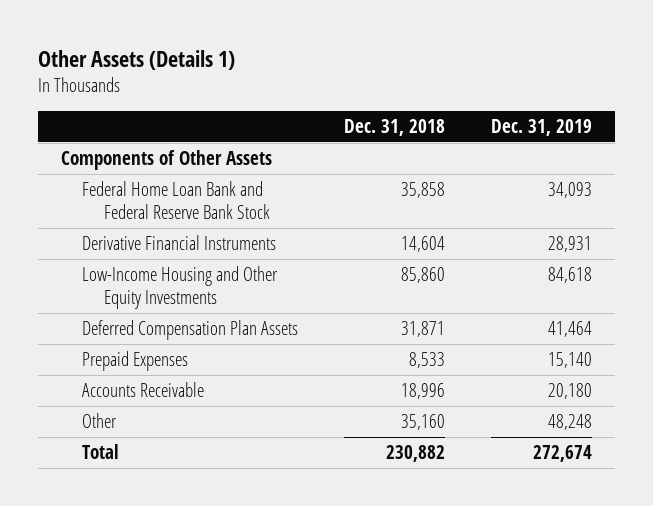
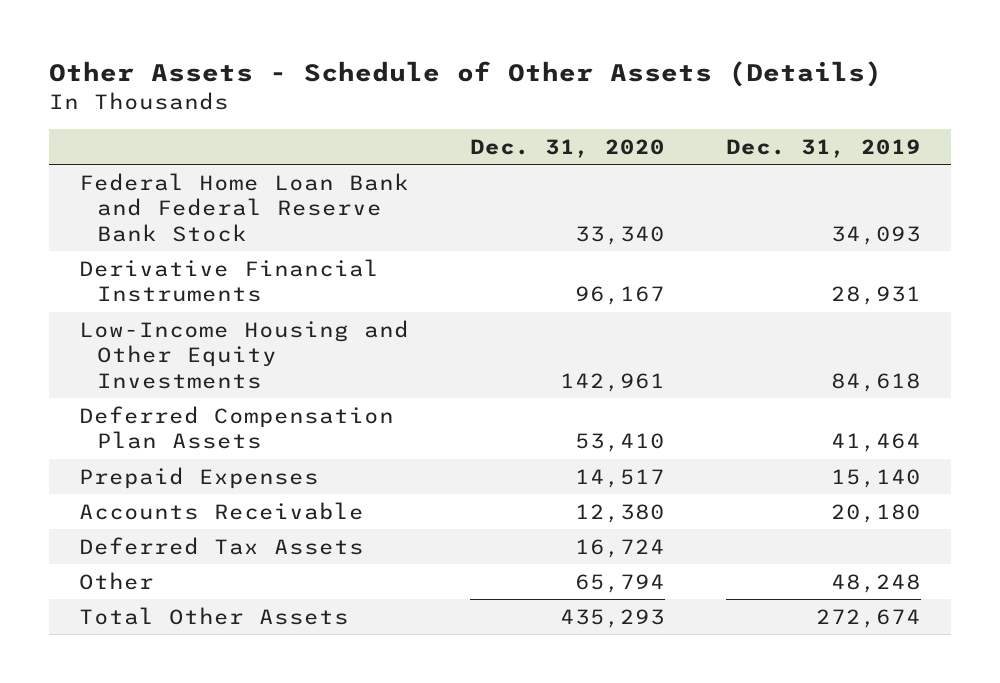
- Other Assets (Details 1)
+ Other Assets - Schedule of Other Assets (Details)
- | Dec. 31, 2018 | Dec. 31, 2019
+ | Dec. 31, 2020 | Dec. 31, 2019
- Components of Other Assets
+ Deferred Tax Assets | 16,724 |
- Total | 230,882 | 272,674
+ Total Other Assets | 435,293 | 272,674

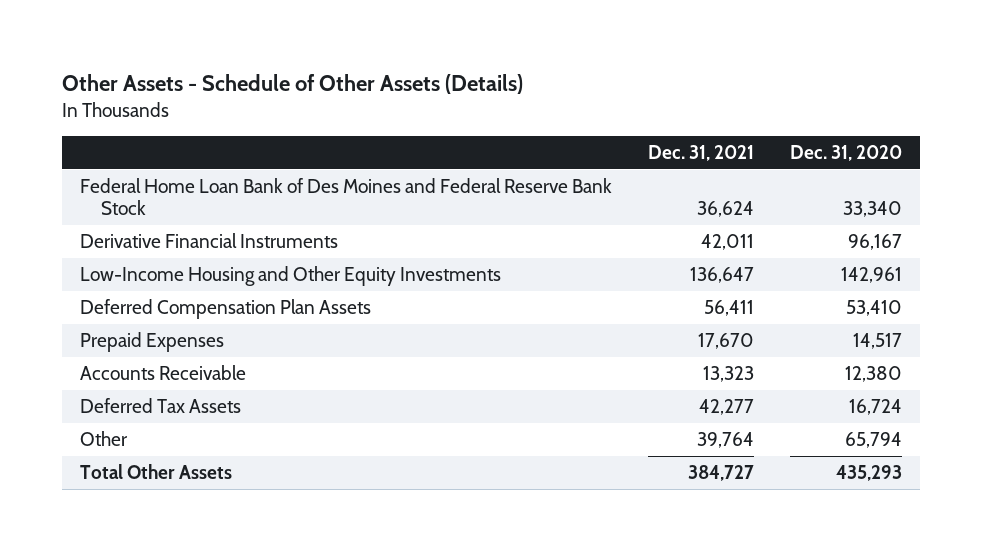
- | Dec. 31, 2020 | Dec. 31, 2019
+ | Dec. 31, 2021 | Dec. 31, 2020
- Federal Home Loan Bank and Federal Reserve Bank Stock | 33,340 | 34,093
+ Federal Home Loan Bank of Des Moines and Federal Reserve Bank Stock | 36,624 | 33,340

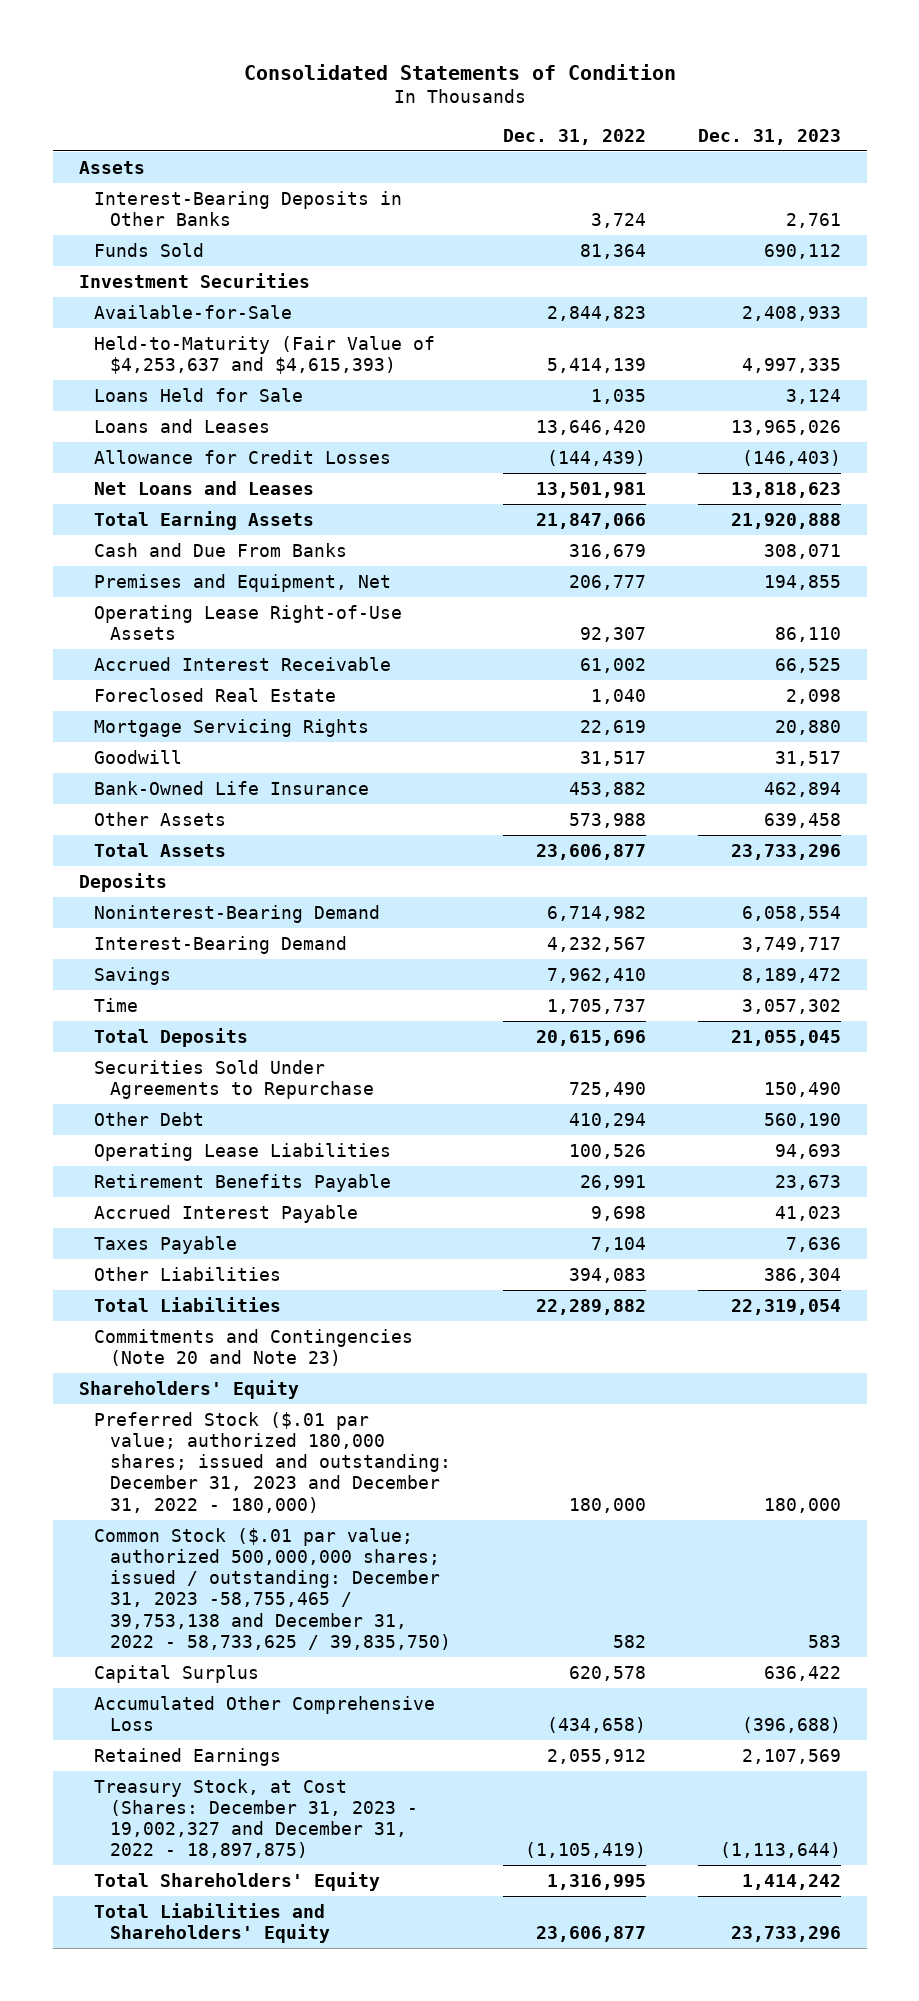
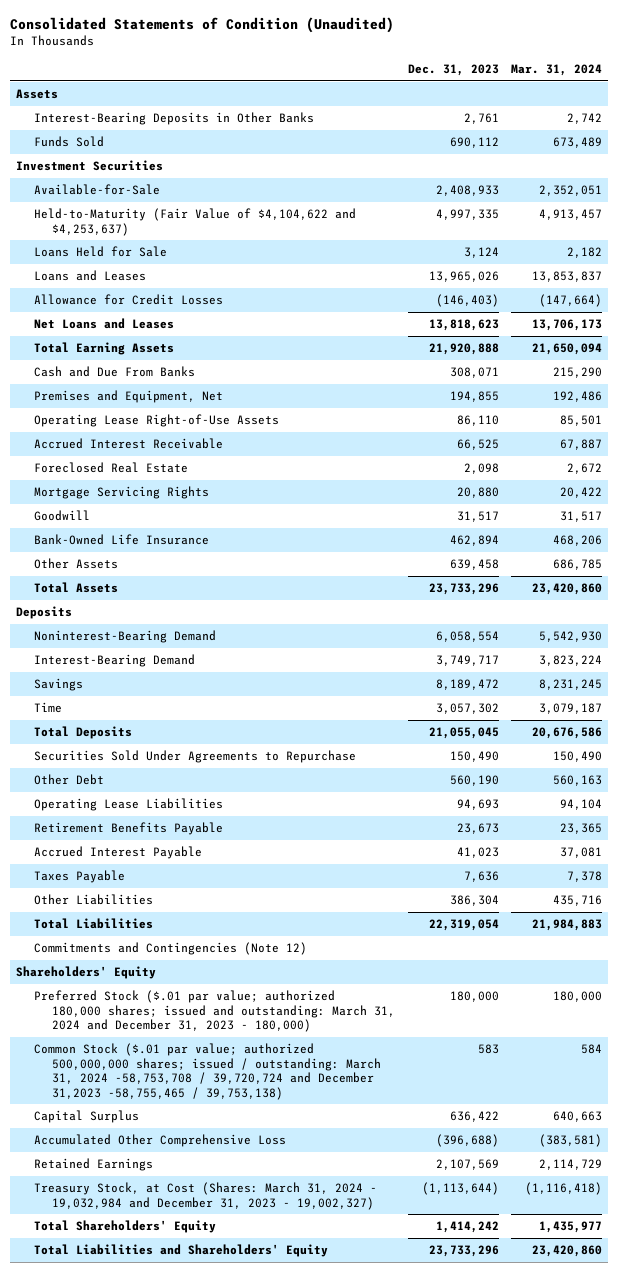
- Consolidated Statements of Condition
+ Consolidated Statements of Condition (Unaudited)
- | Dec. 31, 2022 | Dec. 31, 2023
+ | Dec. 31, 2023 | Mar. 31, 2024
- Held-to-Maturity (Fair Value of $4,253,637 and $4,615,393) | 5,414,139 | 4,997,335
+ Held-to-Maturity (Fair Value of $4,104,622 and $4,253,637) | 4,997,335 | 4,913,457
- Commitments and Contingencies (Note 20 and Note 23)
+ Commitments and Contingencies (Note 12)
- Preferred Stock ($.01 par value; authorized 180,000 shares; issued and outstanding: December 31, 2023 and December 31, 2022 - 180,000) | 180,000 | 180,000
- Common Stock ($.01 par value; authorized 500,000,000 shares; issued / outstanding: December 31, 2023 -58,755,465 / 39,753,138 and December 31, 2022 - 58,733,625 / 39,835,750) | 582 | 583
+ Preferred Stock ($.01 par value; authorized 180,000 shares; issued and outstanding: March 31, 2024 and December 31, 2023 - 180,000) | 180,000 | 180,000
+ Common Stock ($.01 par value; authorized 500,000,000 shares; issued / outstanding: March 31, 2024 -58,753,708 / 39,720,724 and December 31,2023 -58,755,465 / 39,753,138) | 583 | 584
- Treasury Stock, at Cost (Shares: December 31, 2023 - 19,002,327 and December 31, 2022 - 18,897,875) | (1,105,419) | (1,113,644)
+ Treasury Stock, at Cost (Shares: March 31, 2024 - 19,032,984 and December 31, 2023 - 19,002,327) | (1,113,644) | (1,116,418)

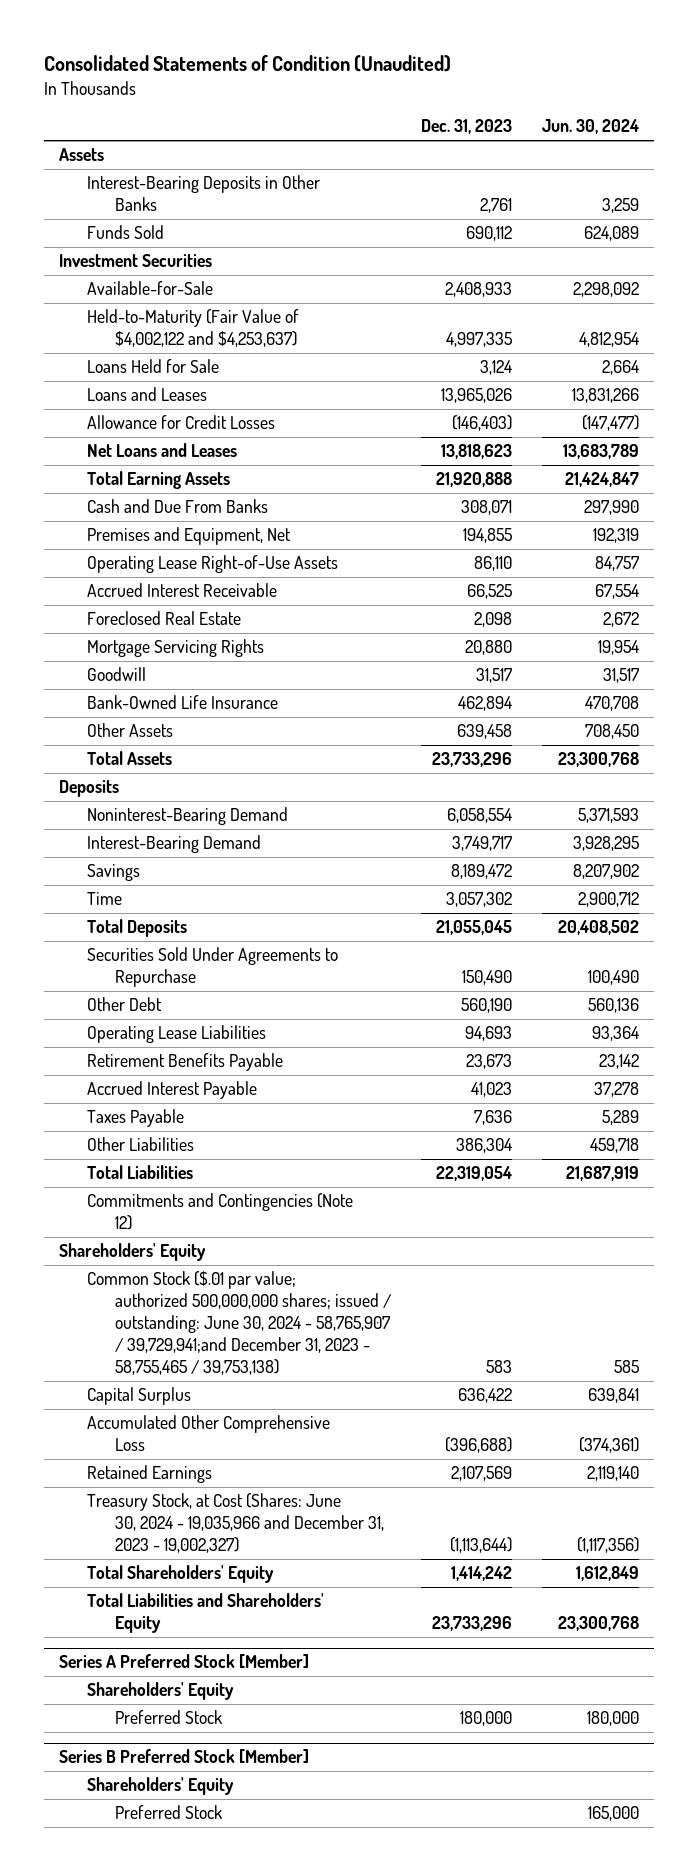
- | Dec. 31, 2023 | Mar. 31, 2024
+ | Dec. 31, 2023 | Jun. 30, 2024
- Held-to-Maturity (Fair Value of $4,104,622 and $4,253,637) | 4,997,335 | 4,913,457
+ Held-to-Maturity (Fair Value of $4,002,122 and $4,253,637) | 4,997,335 | 4,812,954
- Preferred Stock ($.01 par value; authorized 180,000 shares; issued and outstanding: March 31, 2024 and December 31, 2023 - 180,000) | 180,000 | 180,000
- Common Stock ($.01 par value; authorized 500,000,000 shares; issued / outstanding: March 31, 2024 -58,753,708 / 39,720,724 and December 31,2023 -58,755,465 / 39,753,138) | 583 | 584
+ Common Stock ($.01 par value; authorized 500,000,000 shares; issued / outstanding: June 30, 2024 - 58,765,907 / 39,729,941;and December 31, 2023 - 58,755,465 / 39,753,138) | 583 | 585
- Treasury Stock, at Cost (Shares: March 31, 2024 - 19,032,984 and December 31, 2023 - 19,002,327) | (1,113,644) | (1,116,418)
+ Treasury Stock, at Cost (Shares: June 30, 2024 - 19,035,966 and December 31, 2023 - 19,002,327) | (1,113,644) | (1,117,356)
+ Series A Preferred Stock [Member]
+ Shareholders' Equity
+ Preferred Stock | 180,000 | 180,000
+ Series B Preferred Stock [Member]
+ Shareholders' Equity
+ Preferred Stock | | 165,000

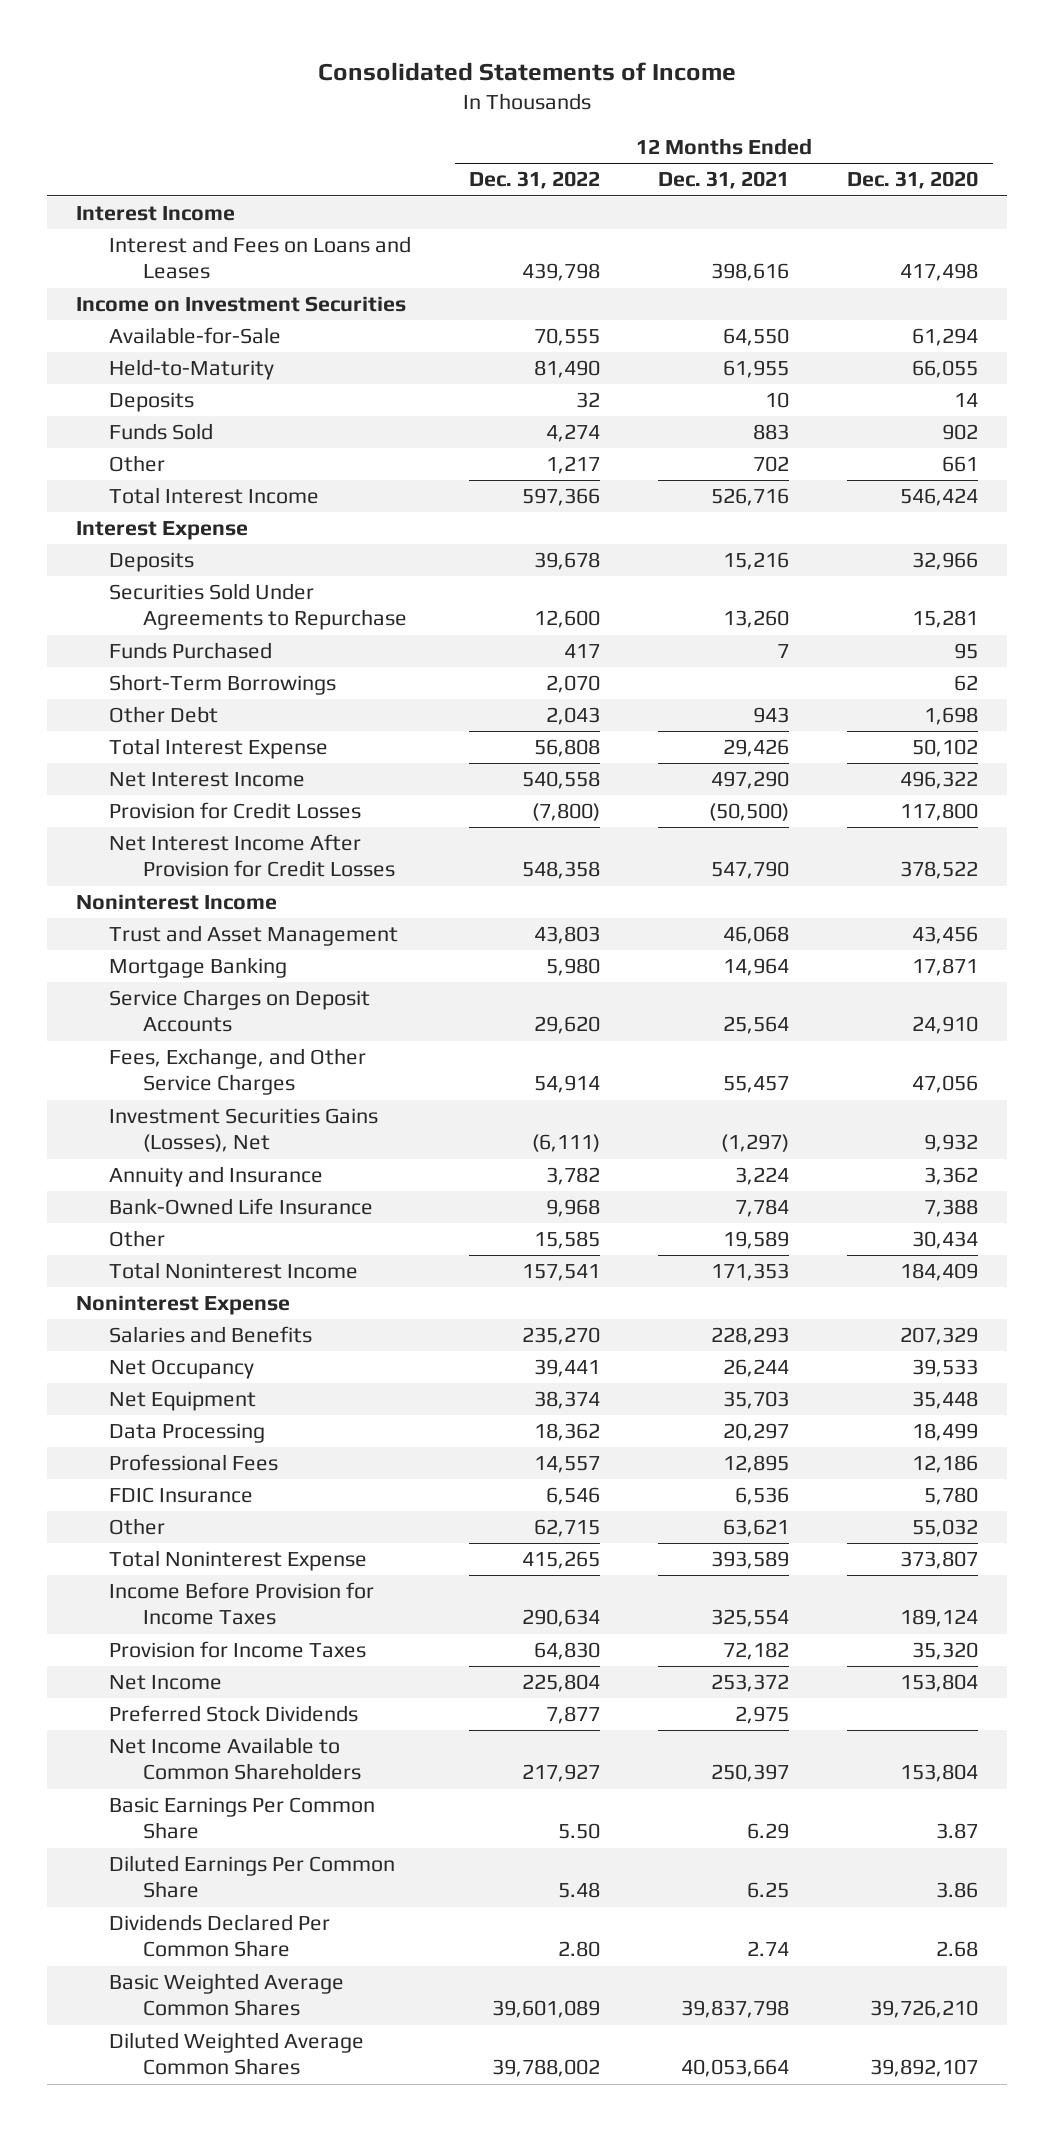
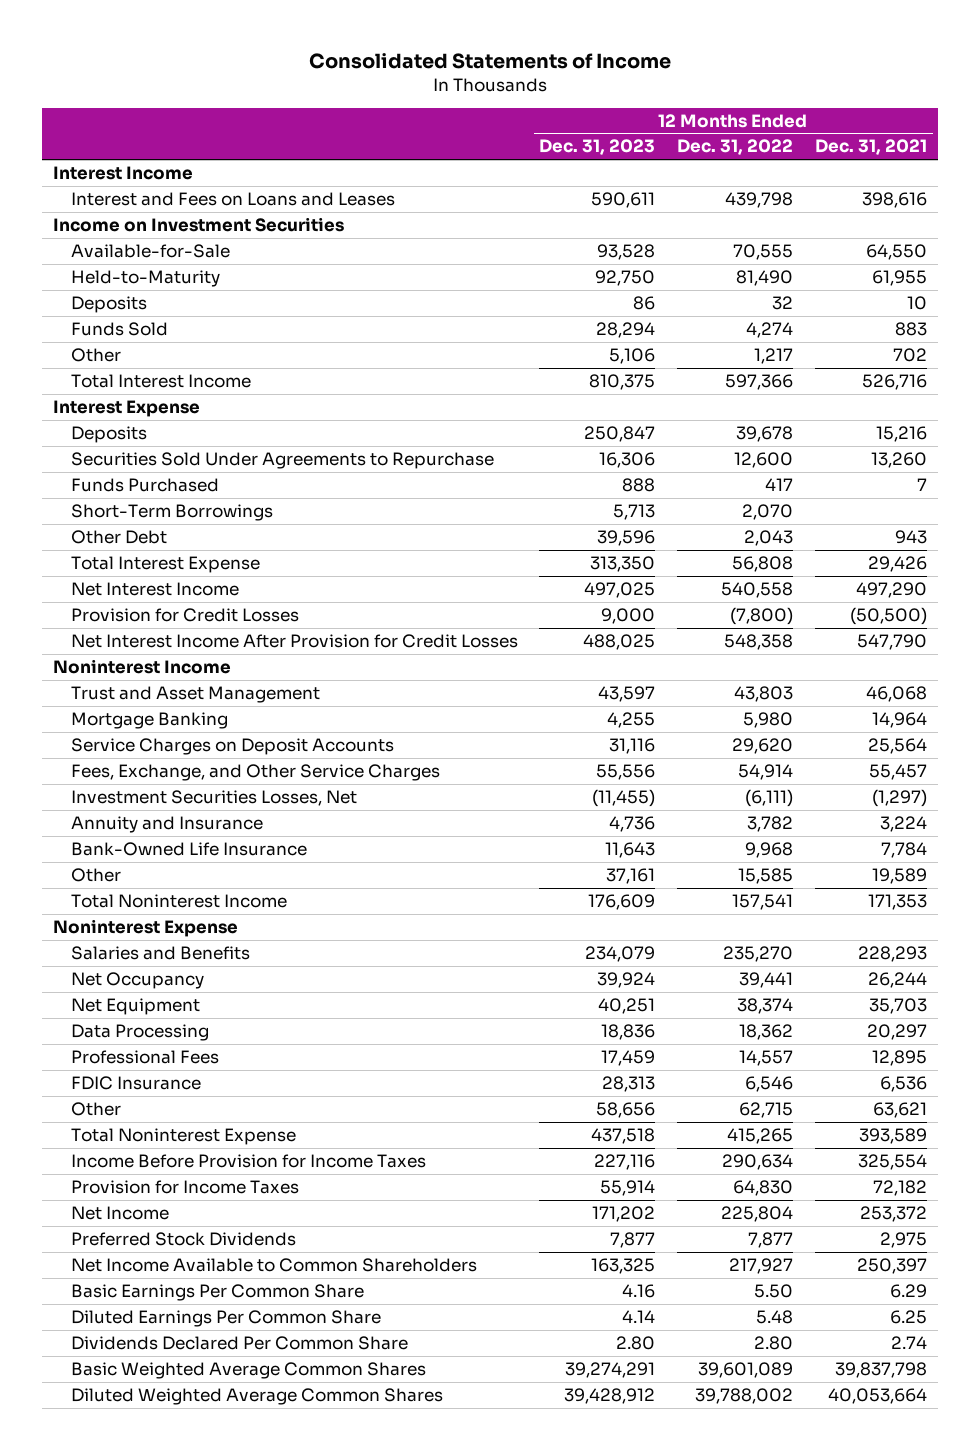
- | 12 Months Ended Dec. 31, 2022 | 12 Months Ended Dec. 31, 2021 | 12 Months Ended Dec. 31, 2020
+ | 12 Months Ended Dec. 31, 2023 | 12 Months Ended Dec. 31, 2022 | 12 Months Ended Dec. 31, 2021
- Investment Securities Gains (Losses), Net | (6,111) | (1,297) | 9,932
+ Investment Securities Losses, Net | (11,455) | (6,111) | (1,297)

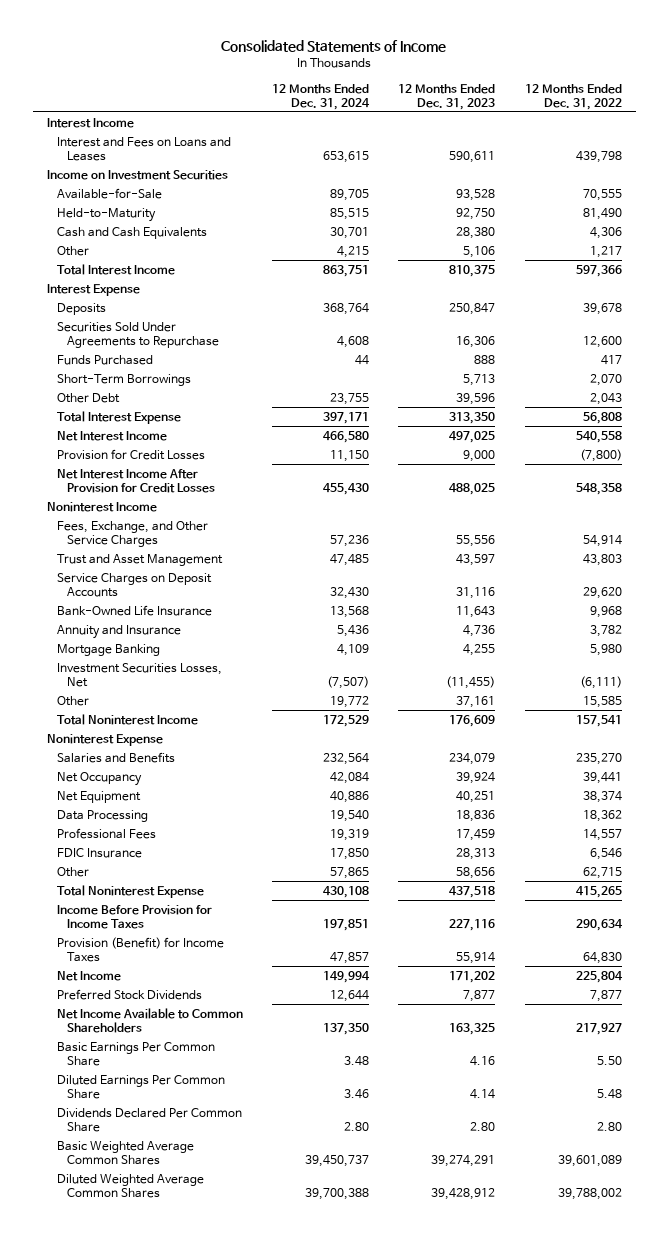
- | 12 Months Ended Dec. 31, 2023 | 12 Months Ended Dec. 31, 2022 | 12 Months Ended Dec. 31, 2021
+ | 12 Months Ended Dec. 31, 2024 | 12 Months Ended Dec. 31, 2023 | 12 Months Ended Dec. 31, 2022
- Deposits | 86 | 32 | 10
- Funds Sold | 28,294 | 4,274 | 883
+ Cash and Cash Equivalents | 30,701 | 28,380 | 4,306
moved up: Fees, Exchange, and Other Service Charges | 57,236 | 55,556 | 54,914
moved down: Annuity and Insurance | 5,436 | 4,736 | 3,782
moved down: Mortgage Banking | 4,109 | 4,255 | 5,980
moved down: Investment Securities Losses, Net | (7,507) | (11,455) | (6,111)
- Provision for Income Taxes | 55,914 | 64,830 | 72,182
+ Provision (Benefit) for Income Taxes | 47,857 | 55,914 | 64,830

